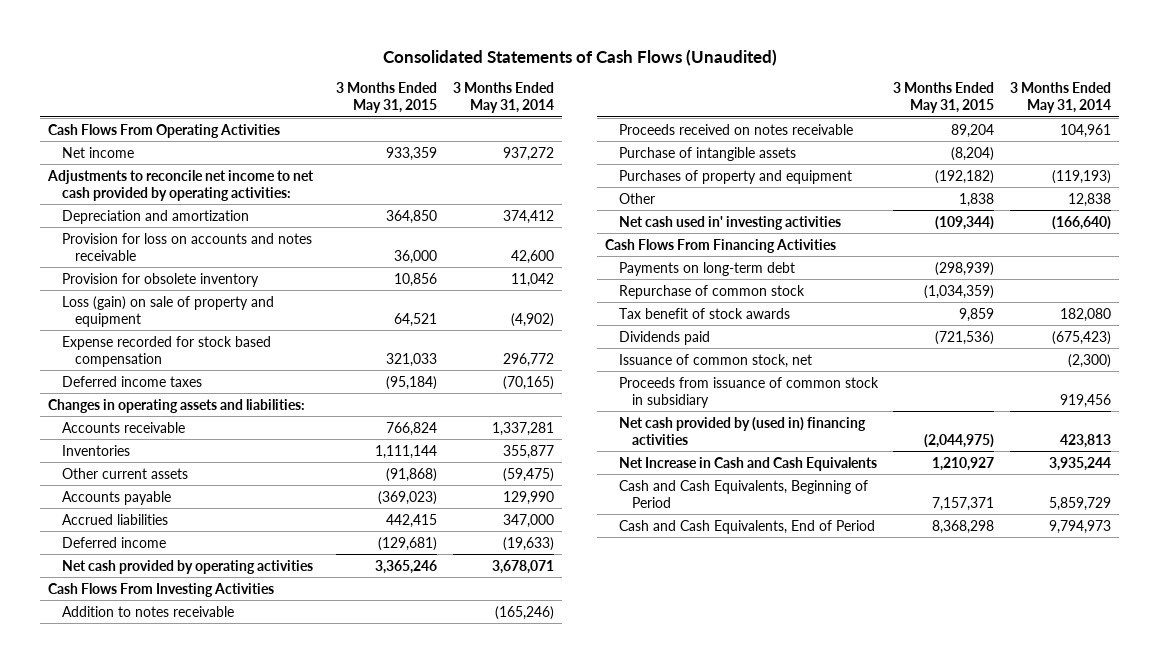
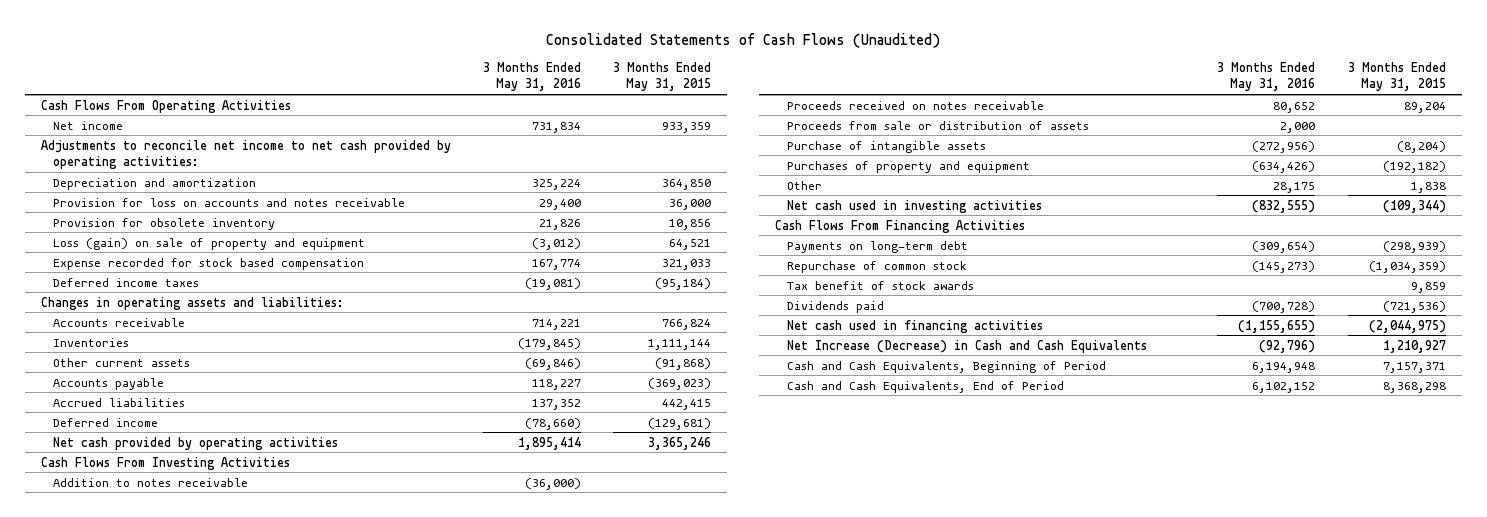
- | 3 Months Ended May 31, 2015 | 3 Months Ended May 31, 2014
+ | 3 Months Ended May 31, 2016 | 3 Months Ended May 31, 2015
+ Proceeds from sale or distribution of assets | 2,000 |
- Net cash used in' investing activities | (109,344) | (166,640)
+ Net cash used in investing activities | (832,555) | (109,344)
- Issuance of common stock, net | | (2,300)
- Proceeds from issuance of common stock in subsidiary | | 919,456
- Net cash provided by (used in) financing activities | (2,044,975) | 423,813
- Net Increase in Cash and Cash Equivalents | 1,210,927 | 3,935,244
+ Net cash used in financing activities | (1,155,655) | (2,044,975)
+ Net Increase (Decrease) in Cash and Cash Equivalents | (92,796) | 1,210,927

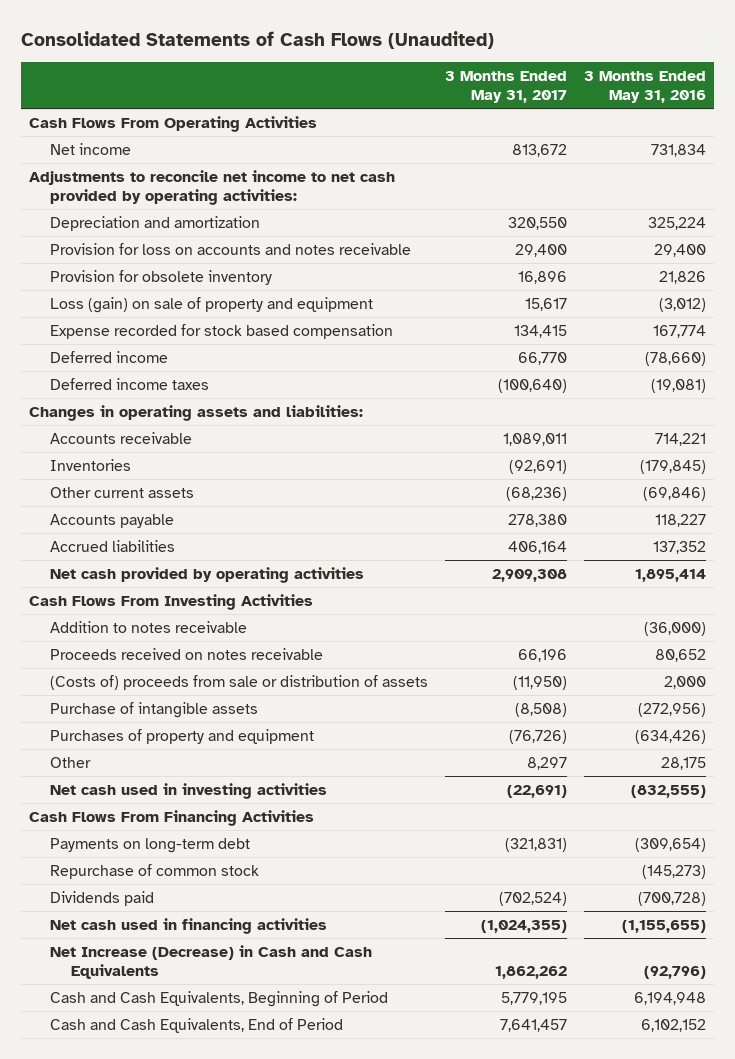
- | 3 Months Ended May 31, 2016 | 3 Months Ended May 31, 2015
+ | 3 Months Ended May 31, 2017 | 3 Months Ended May 31, 2016
moved up: Deferred income | 66,770 | (78,660)
- Proceeds from sale or distribution of assets | 2,000 |
+ (Costs of) proceeds from sale or distribution of assets | (11,950) | 2,000
- Tax benefit of stock awards | | 9,859

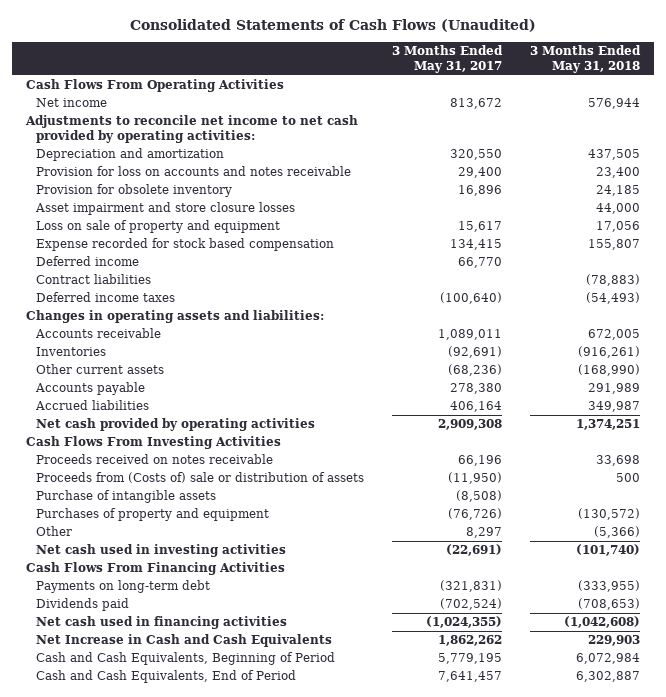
- | 3 Months Ended May 31, 2017 | 3 Months Ended May 31, 2016
+ | 3 Months Ended May 31, 2017 | 3 Months Ended May 31, 2018
- Loss (gain) on sale of property and equipment | 15,617 | (3,012)
+ Asset impairment and store closure losses | | 44,000
+ Loss on sale of property and equipment | 15,617 | 17,056
+ Contract liabilities | | (78,883)
- Addition to notes receivable | | (36,000)
- (Costs of) proceeds from sale or distribution of assets | (11,950) | 2,000
+ Proceeds from (Costs of) sale or distribution of assets | (11,950) | 500
- Repurchase of common stock | | (145,273)
- Net Increase (Decrease) in Cash and Cash Equivalents | 1,862,262 | (92,796)
+ Net Increase in Cash and Cash Equivalents | 1,862,262 | 229,903

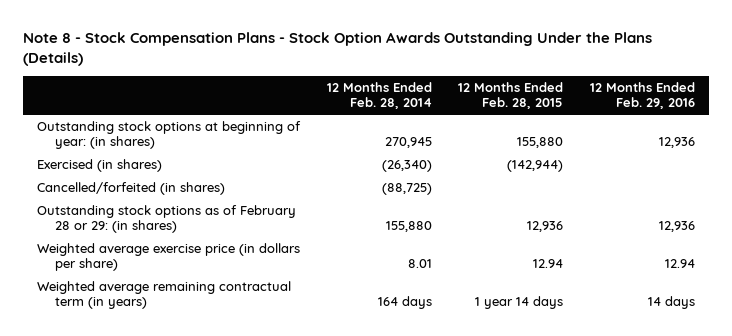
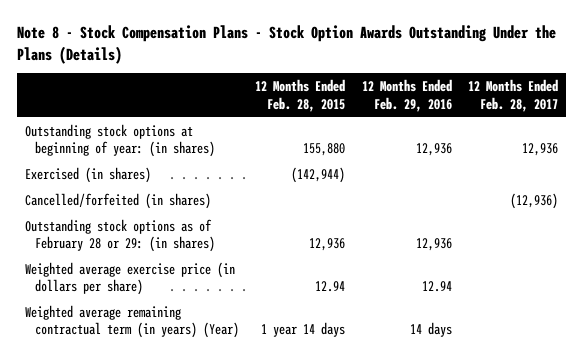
- | 12 Months Ended Feb. 28, 2014 | 12 Months Ended Feb. 28, 2015 | 12 Months Ended Feb. 29, 2016
+ | 12 Months Ended Feb. 28, 2015 | 12 Months Ended Feb. 29, 2016 | 12 Months Ended Feb. 28, 2017
- Weighted average remaining contractual term (in years) | 164 days | 1 year 14 days | 14 days
+ Weighted average remaining contractual term (in years) (Year) | 1 year 14 days | 14 days |

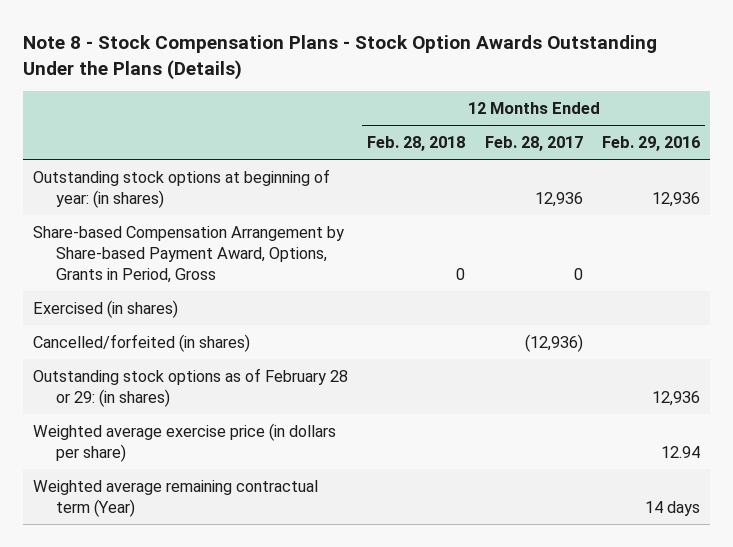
- | 12 Months Ended Feb. 28, 2015 | 12 Months Ended Feb. 29, 2016 | 12 Months Ended Feb. 28, 2017
+ | 12 Months Ended Feb. 28, 2018 | 12 Months Ended Feb. 28, 2017 | 12 Months Ended Feb. 29, 2016
+ Share-based Compensation Arrangement by Share-based Payment Award, Options, Grants in Period, Gross | 0 | 0 |
- Weighted average remaining contractual term (in years) (Year) | 1 year 14 days | 14 days |
+ Weighted average remaining contractual term (Year) | | | 14 days

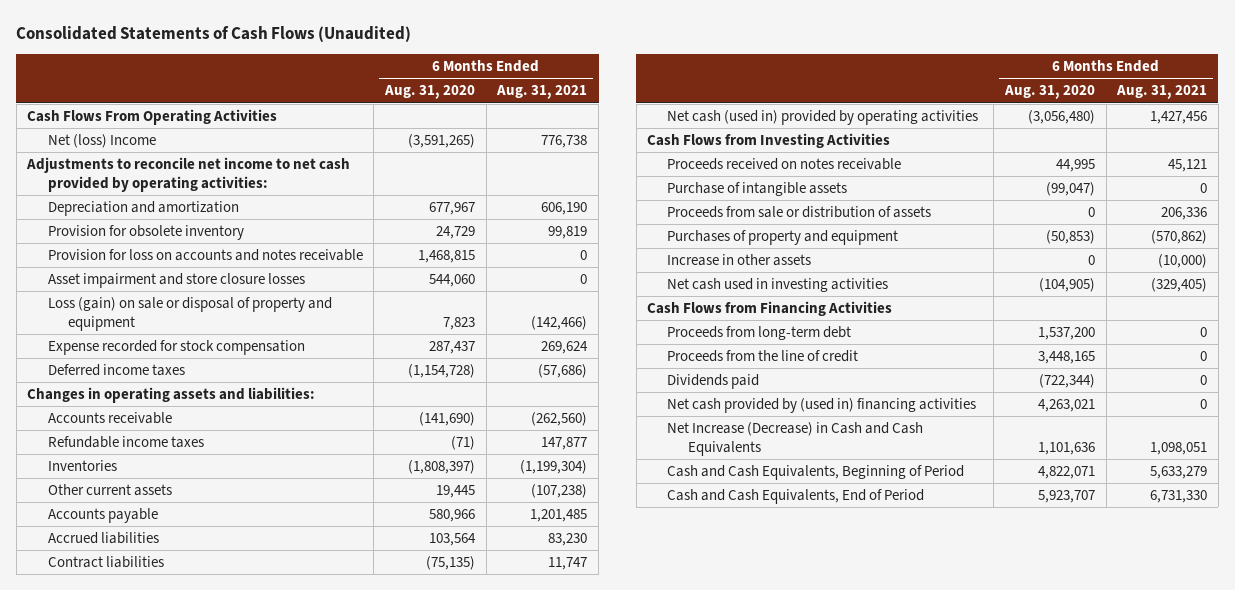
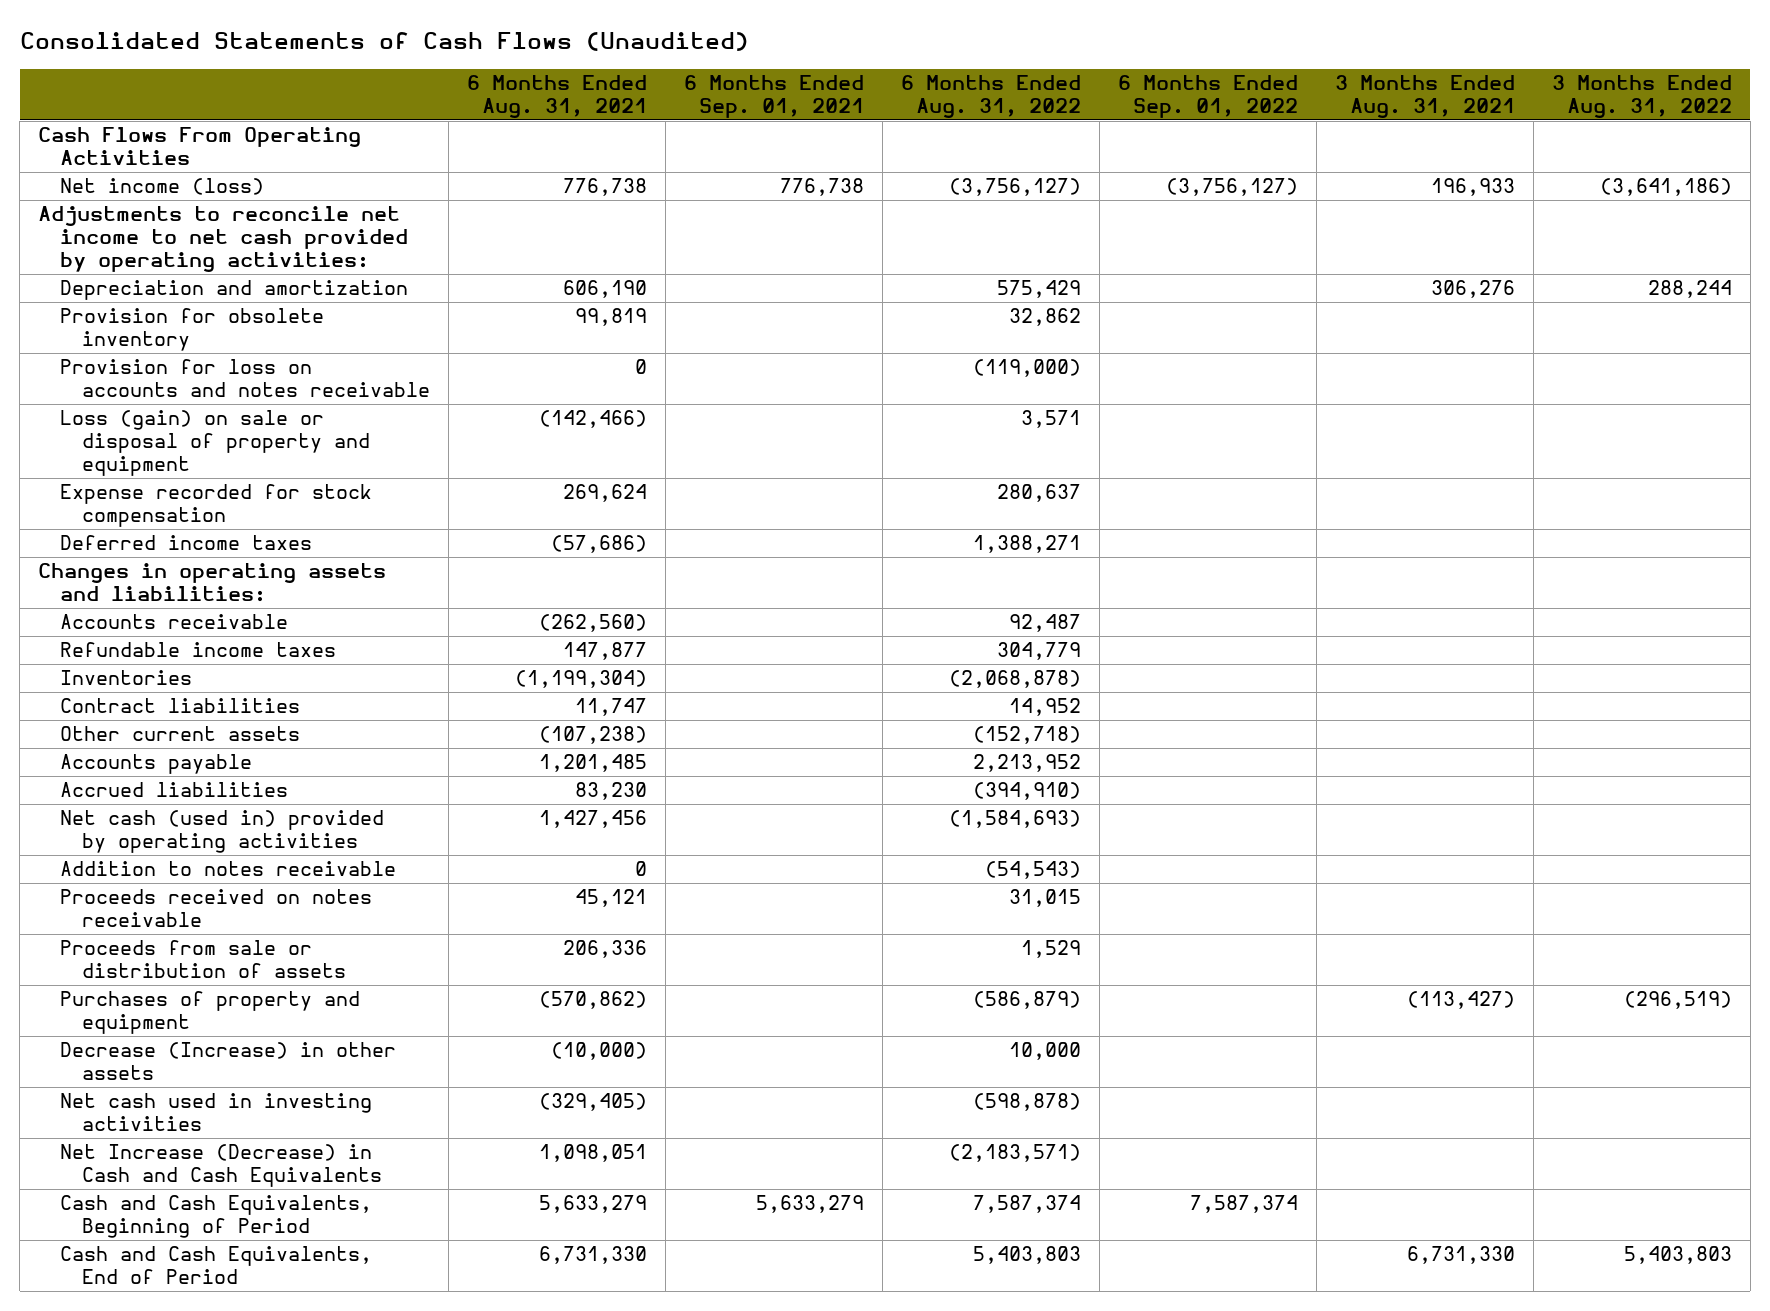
- | 6 Months Ended Aug. 31, 2020 | 6 Months Ended Aug. 31, 2021
+ | 6 Months Ended Aug. 31, 2021 | 6 Months Ended Sep. 01, 2021 | 6 Months Ended Aug. 31, 2022 | 6 Months Ended Sep. 01, 2022 | 3 Months Ended Aug. 31, 2021 | 3 Months Ended Aug. 31, 2022
- Net (loss) Income | (3,591,265) | 776,738
+ Net income (loss) | 776,738 | 776,738 | (3,756,127) | (3,756,127) | 196,933 | (3,641,186)
- Asset impairment and store closure losses | 544,060 | 0
moved up: Contract liabilities | 11,747 | | 14,952 | | |
- Cash Flows from Investing Activities
+ Addition to notes receivable | 0 | | (54,543) | | |
- Purchase of intangible assets | (99,047) | 0
- Increase in other assets | 0 | (10,000)
+ Decrease (Increase) in other assets | (10,000) | | 10,000 | | |
- Cash Flows from Financing Activities
- Proceeds from long-term debt | 1,537,200 | 0
- Proceeds from the line of credit | 3,448,165 | 0
- Dividends paid | (722,344) | 0
- Net cash provided by (used in) financing activities | 4,263,021 | 0

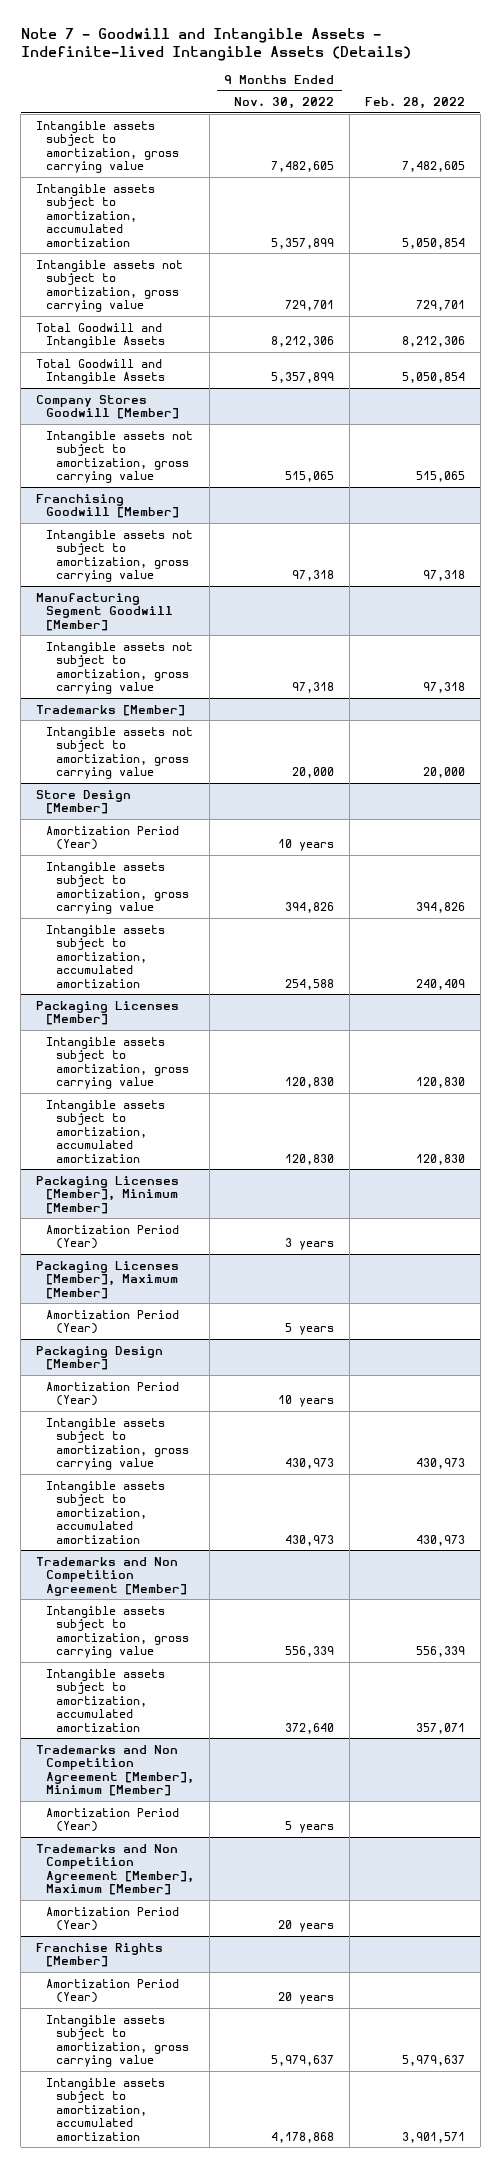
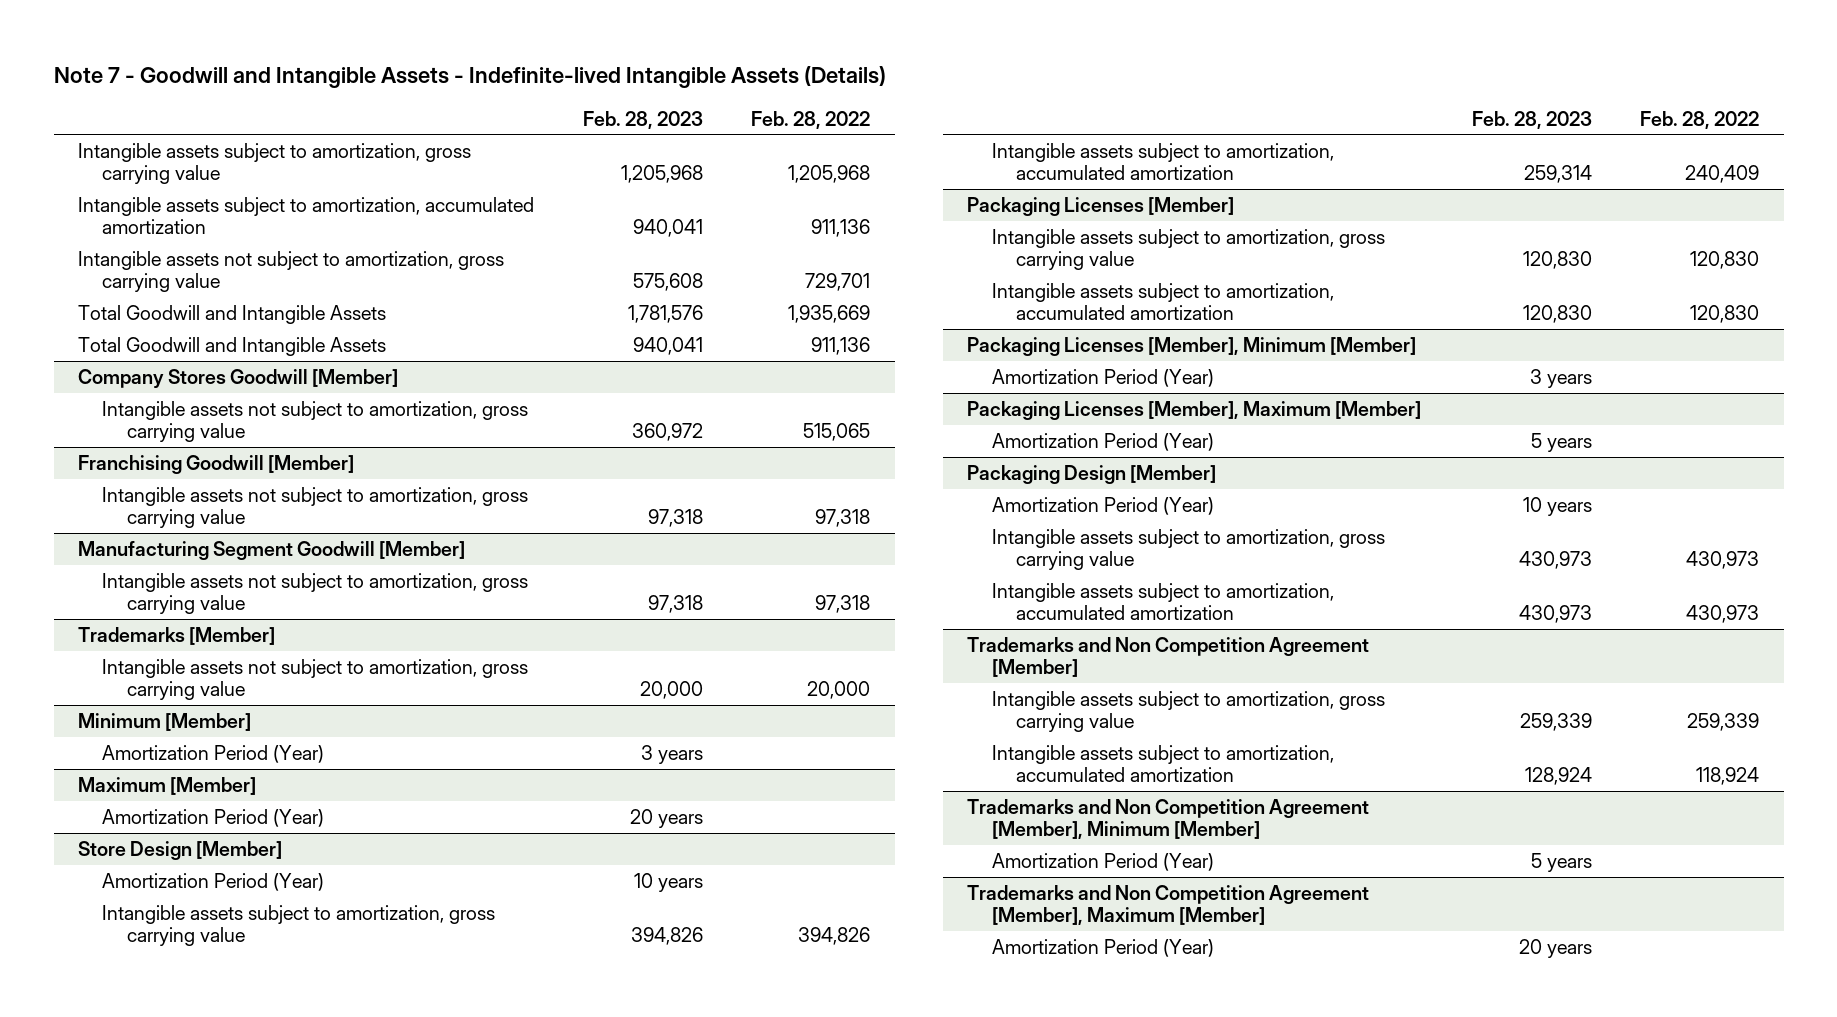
- | 9 Months Ended Nov. 30, 2022 | Feb. 28, 2022
+ | Feb. 28, 2023 | Feb. 28, 2022
- Intangible assets subject to amortization, gross carrying value | 7,482,605 | 7,482,605
- Intangible assets subject to amortization, accumulated amortization | 5,357,899 | 5,050,854
+ Intangible assets subject to amortization, gross carrying value | 1,205,968 | 1,205,968
+ Intangible assets subject to amortization, accumulated amortization | 940,041 | 911,136
- Total Goodwill and Intangible Assets | 8,212,306 | 8,212,306
- Total Goodwill and Intangible Assets | 5,357,899 | 5,050,854
+ Total Goodwill and Intangible Assets | 1,781,576 | 1,935,669
+ Total Goodwill and Intangible Assets | 940,041 | 911,136
+ Minimum [Member]
+ Amortization Period (Year) | 3 years |
+ Maximum [Member]
+ Amortization Period (Year) | 20 years |
@ Trademarks and Non Competition Agreement [Member]
- Intangible assets subject to amortization, gross carrying value | 556,339 | 556,339
- Intangible assets subject to amortization, accumulated amortization | 372,640 | 357,071
+ Intangible assets subject to amortization, gross carrying value | 259,339 | 259,339
+ Intangible assets subject to amortization, accumulated amortization | 128,924 | 118,924
- Franchise Rights [Member]
- Amortization Period (Year) | 20 years |
- Intangible assets subject to amortization, gross carrying value | 5,979,637 | 5,979,637
- Intangible assets subject to amortization, accumulated amortization | 4,178,868 | 3,901,571

